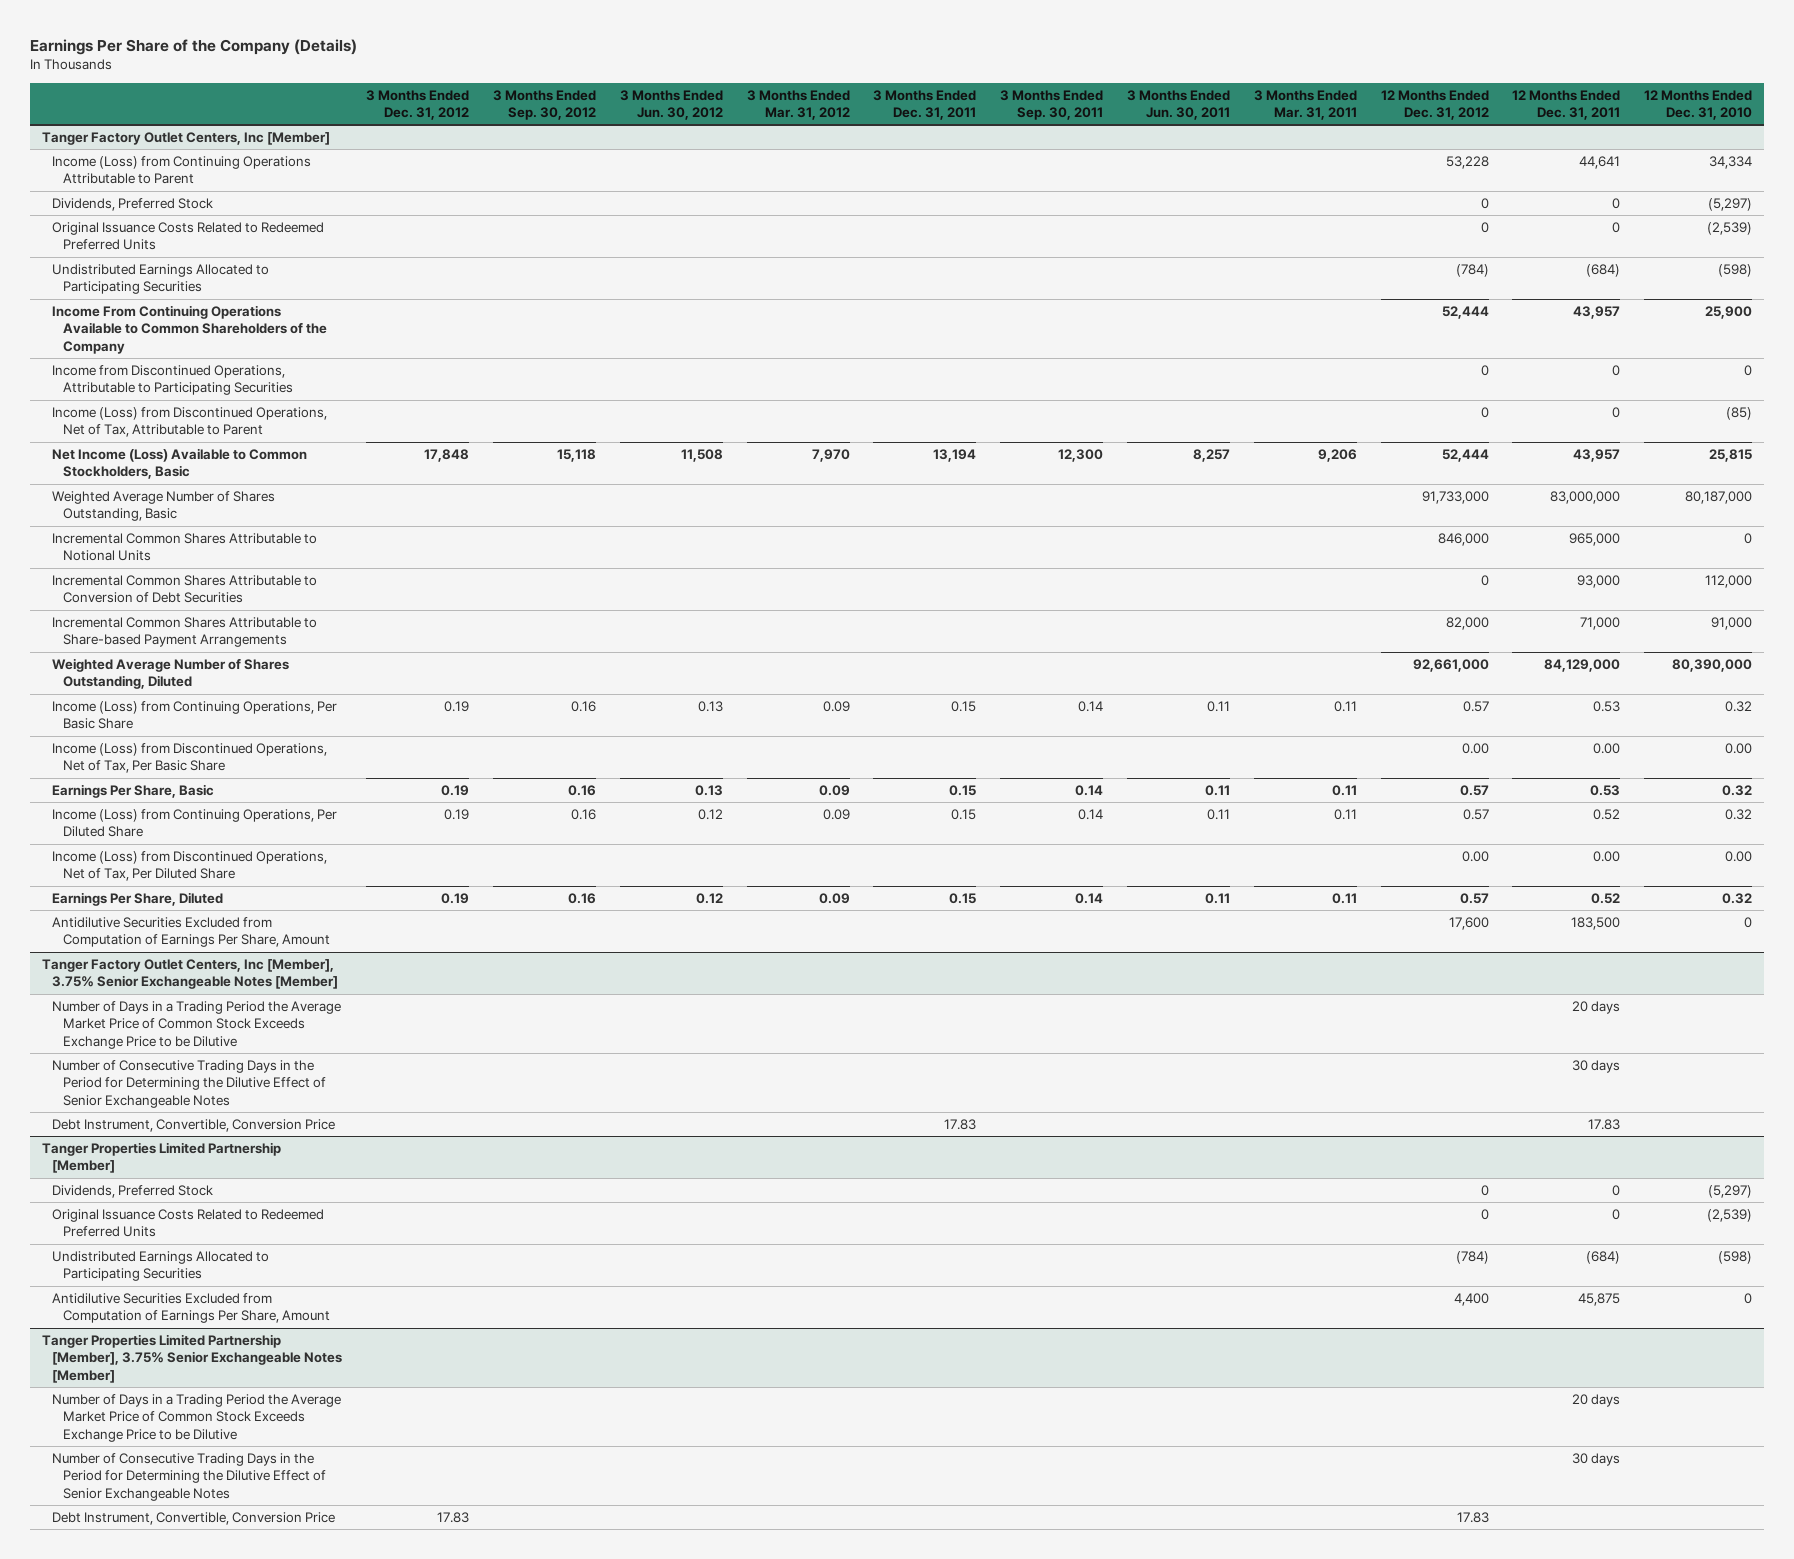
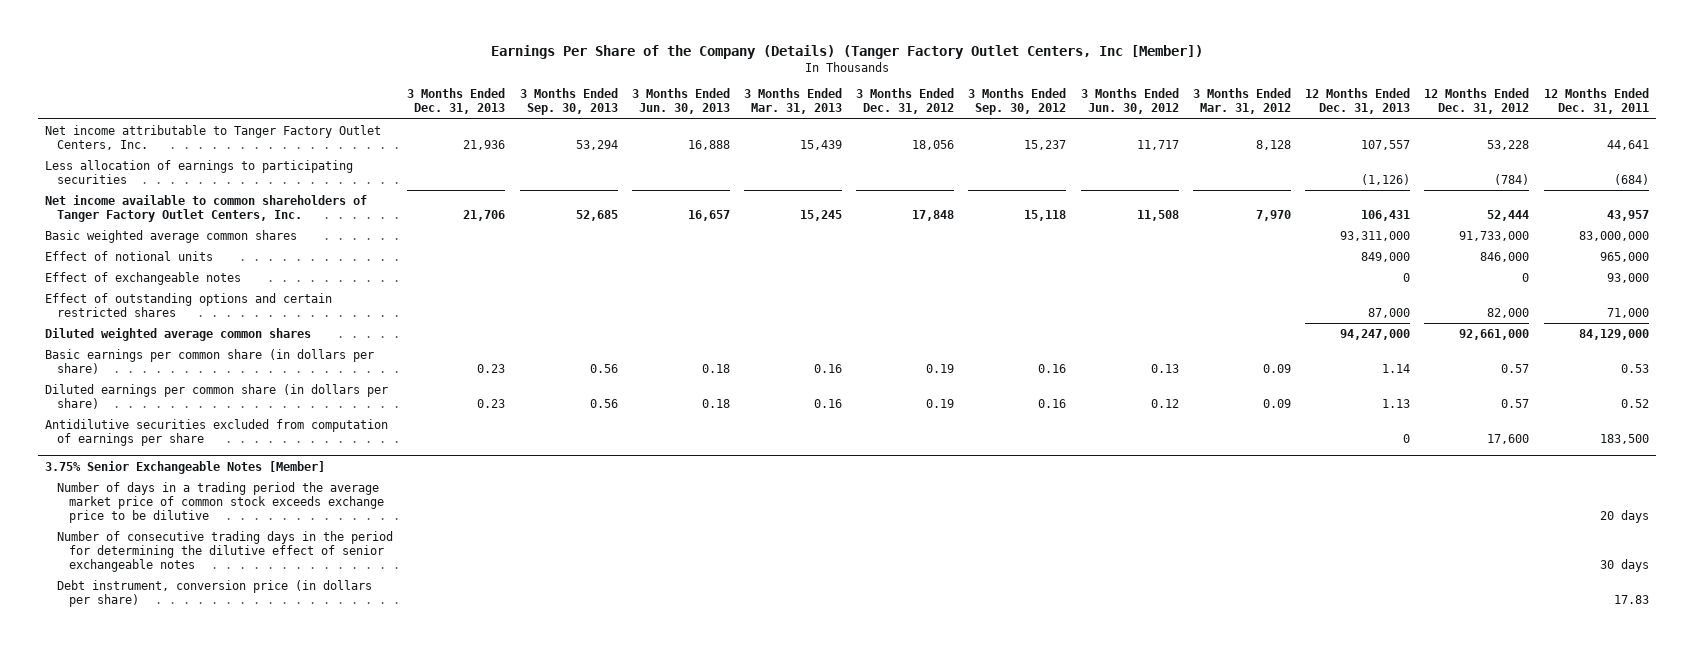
- Earnings Per Share of the Company (Details)
+ Earnings Per Share of the Company (Details) (Tanger Factory Outlet Centers, Inc [Member])
- | 3 Months Ended Dec. 31, 2012 | 3 Months Ended Sep. 30, 2012 | 3 Months Ended Jun. 30, 2012 | 3 Months Ended Mar. 31, 2012 | 3 Months Ended Dec. 31, 2011 | 3 Months Ended Sep. 30, 2011 | 3 Months Ended Jun. 30, 2011 | 3 Months Ended Mar. 31, 2011 | 12 Months Ended Dec. 31, 2012 | 12 Months Ended Dec. 31, 2011 | 12 Months Ended Dec. 31, 2010
+ | 3 Months Ended Dec. 31, 2013 | 3 Months Ended Sep. 30, 2013 | 3 Months Ended Jun. 30, 2013 | 3 Months Ended Mar. 31, 2013 | 3 Months Ended Dec. 31, 2012 | 3 Months Ended Sep. 30, 2012 | 3 Months Ended Jun. 30, 2012 | 3 Months Ended Mar. 31, 2012 | 12 Months Ended Dec. 31, 2013 | 12 Months Ended Dec. 31, 2012 | 12 Months Ended Dec. 31, 2011
- Tanger Factory Outlet Centers, Inc [Member]
- Income (Loss) from Continuing Operations Attributable to Parent | | | | | | | | | 53,228 | 44,641 | 34,334
- Dividends, Preferred Stock | | | | | | | | | 0 | 0 | (5,297)
- Original Issuance Costs Related to Redeemed Preferred Units | | | | | | | | | 0 | 0 | (2,539)
- Undistributed Earnings Allocated to Participating Securities | | | | | | | | | (784) | (684) | (598)
- Income From Continuing Operations Available to Common Shareholders of the Company | | | | | | | | | 52,444 | 43,957 | 25,900
- Income from Discontinued Operations, Attributable to Participating Securities | | | | | | | | | 0 | 0 | 0
- Income (Loss) from Discontinued Operations, Net of Tax, Attributable to Parent | | | | | | | | | 0 | 0 | (85)
- Net Income (Loss) Available to Common Stockholders, Basic | 17,848 | 15,118 | 11,508 | 7,970 | 13,194 | 12,300 | 8,257 | 9,206 | 52,444 | 43,957 | 25,815
- Weighted Average Number of Shares Outstanding, Basic | | | | | | | | | 91,733,000 | 83,000,000 | 80,187,000
- Incremental Common Shares Attributable to Notional Units | | | | | | | | | 846,000 | 965,000 | 0
- Incremental Common Shares Attributable to Conversion of Debt Securities | | | | | | | | | 0 | 93,000 | 112,000
- Incremental Common Shares Attributable to Share-based Payment Arrangements | | | | | | | | | 82,000 | 71,000 | 91,000
- Weighted Average Number of Shares Outstanding, Diluted | | | | | | | | | 92,661,000 | 84,129,000 | 80,390,000
- Income (Loss) from Continuing Operations, Per Basic Share | 0.19 | 0.16 | 0.13 | 0.09 | 0.15 | 0.14 | 0.11 | 0.11 | 0.57 | 0.53 | 0.32
- Income (Loss) from Discontinued Operations, Net of Tax, Per Basic Share | | | | | | | | | 0.00 | 0.00 | 0.00
- Earnings Per Share, Basic | 0.19 | 0.16 | 0.13 | 0.09 | 0.15 | 0.14 | 0.11 | 0.11 | 0.57 | 0.53 | 0.32
- Income (Loss) from Continuing Operations, Per Diluted Share | 0.19 | 0.16 | 0.12 | 0.09 | 0.15 | 0.14 | 0.11 | 0.11 | 0.57 | 0.52 | 0.32
- Income (Loss) from Discontinued Operations, Net of Tax, Per Diluted Share | | | | | | | | | 0.00 | 0.00 | 0.00
- Earnings Per Share, Diluted | 0.19 | 0.16 | 0.12 | 0.09 | 0.15 | 0.14 | 0.11 | 0.11 | 0.57 | 0.52 | 0.32
- Antidilutive Securities Excluded from Computation of Earnings Per Share, Amount | | | | | | | | | 17,600 | 183,500 | 0
- Tanger Factory Outlet Centers, Inc [Member], 3.75% Senior Exchangeable Notes [Member]
- Number of Days in a Trading Period the Average Market Price of Common Stock Exceeds Exchange Price to be Dilutive | | | | | | | | | | 20 days |
- Number of Consecutive Trading Days in the Period for Determining the Dilutive Effect of Senior Exchangeable Notes | | | | | | | | | | 30 days |
- Debt Instrument, Convertible, Conversion Price | | | | | 17.83 | | | | | 17.83 |
- Tanger Properties Limited Partnership [Member]
- Dividends, Preferred Stock | | | | | | | | | 0 | 0 | (5,297)
- Original Issuance Costs Related to Redeemed Preferred Units | | | | | | | | | 0 | 0 | (2,539)
- Undistributed Earnings Allocated to Participating Securities | | | | | | | | | (784) | (684) | (598)
- Antidilutive Securities Excluded from Computation of Earnings Per Share, Amount | | | | | | | | | 4,400 | 45,875 | 0
- Tanger Properties Limited Partnership [Member], 3.75% Senior Exchangeable Notes [Member]
- Number of Days in a Trading Period the Average Market Price of Common Stock Exceeds Exchange Price to be Dilutive | | | | | | | | | | 20 days |
- Number of Consecutive Trading Days in the Period for Determining the Dilutive Effect of Senior Exchangeable Notes | | | | | | | | | | 30 days |
- Debt Instrument, Convertible, Conversion Price | 17.83 | | | | | | | | 17.83 | |
+ Net income attributable to Tanger Factory Outlet Centers, Inc. | 21,936 | 53,294 | 16,888 | 15,439 | 18,056 | 15,237 | 11,717 | 8,128 | 107,557 | 53,228 | 44,641
+ Less allocation of earnings to participating securities | | | | | | | | | (1,126) | (784) | (684)
+ Net income available to common shareholders of Tanger Factory Outlet Centers, Inc. | 21,706 | 52,685 | 16,657 | 15,245 | 17,848 | 15,118 | 11,508 | 7,970 | 106,431 | 52,444 | 43,957
+ Basic weighted average common shares | | | | | | | | | 93,311,000 | 91,733,000 | 83,000,000
+ Effect of notional units | | | | | | | | | 849,000 | 846,000 | 965,000
+ Effect of exchangeable notes | | | | | | | | | 0 | 0 | 93,000
+ Effect of outstanding options and certain restricted shares | | | | | | | | | 87,000 | 82,000 | 71,000
+ Diluted weighted average common shares | | | | | | | | | 94,247,000 | 92,661,000 | 84,129,000
+ Basic earnings per common share (in dollars per share) | 0.23 | 0.56 | 0.18 | 0.16 | 0.19 | 0.16 | 0.13 | 0.09 | 1.14 | 0.57 | 0.53
+ Diluted earnings per common share (in dollars per share) | 0.23 | 0.56 | 0.18 | 0.16 | 0.19 | 0.16 | 0.12 | 0.09 | 1.13 | 0.57 | 0.52
+ Antidilutive securities excluded from computation of earnings per share | | | | | | | | | 0 | 17,600 | 183,500
+ 3.75% Senior Exchangeable Notes [Member]
+ Number of days in a trading period the average market price of common stock exceeds exchange price to be dilutive | | | | | | | | | | | 20 days
+ Number of consecutive trading days in the period for determining the dilutive effect of senior exchangeable notes | | | | | | | | | | | 30 days
+ Debt instrument, conversion price (in dollars per share) | | | | | | | | | | | 17.83

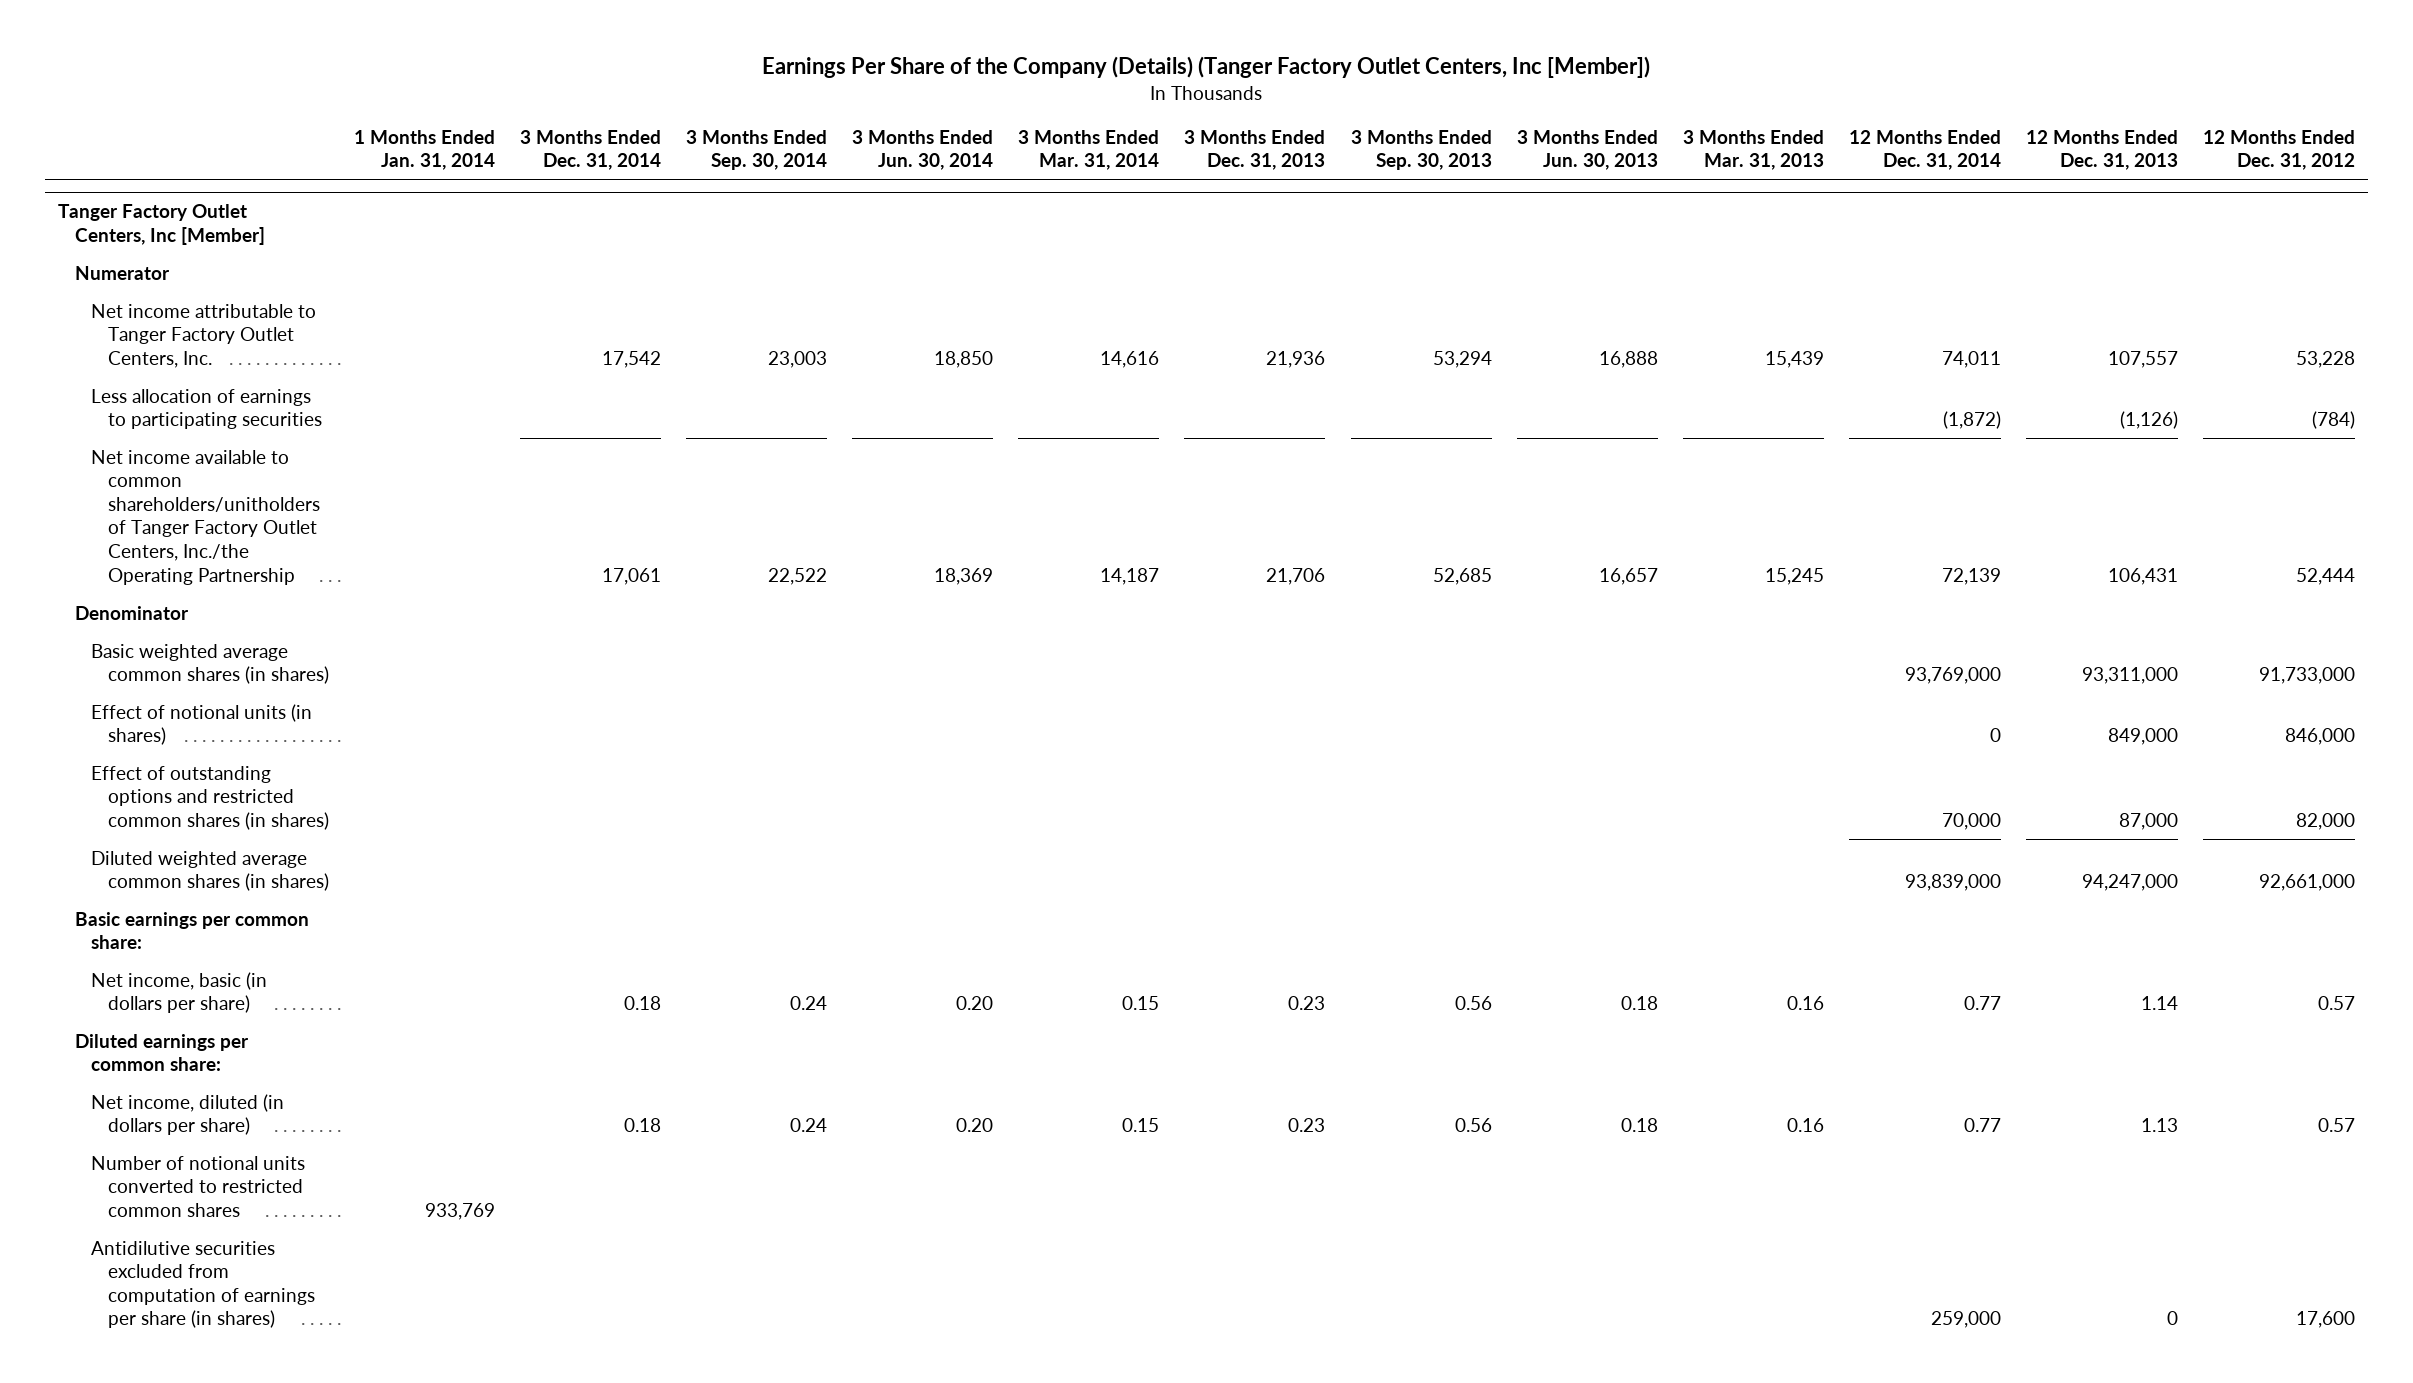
- | 3 Months Ended Dec. 31, 2013 | 3 Months Ended Sep. 30, 2013 | 3 Months Ended Jun. 30, 2013 | 3 Months Ended Mar. 31, 2013 | 3 Months Ended Dec. 31, 2012 | 3 Months Ended Sep. 30, 2012 | 3 Months Ended Jun. 30, 2012 | 3 Months Ended Mar. 31, 2012 | 12 Months Ended Dec. 31, 2013 | 12 Months Ended Dec. 31, 2012 | 12 Months Ended Dec. 31, 2011
+ | 1 Months Ended Jan. 31, 2014 | 3 Months Ended Dec. 31, 2014 | 3 Months Ended Sep. 30, 2014 | 3 Months Ended Jun. 30, 2014 | 3 Months Ended Mar. 31, 2014 | 3 Months Ended Dec. 31, 2013 | 3 Months Ended Sep. 30, 2013 | 3 Months Ended Jun. 30, 2013 | 3 Months Ended Mar. 31, 2013 | 12 Months Ended Dec. 31, 2014 | 12 Months Ended Dec. 31, 2013 | 12 Months Ended Dec. 31, 2012
+ Tanger Factory Outlet Centers, Inc [Member]
+ Numerator
- Net income available to common shareholders of Tanger Factory Outlet Centers, Inc. | 21,706 | 52,685 | 16,657 | 15,245 | 17,848 | 15,118 | 11,508 | 7,970 | 106,431 | 52,444 | 43,957
- Basic weighted average common shares | | | | | | | | | 93,311,000 | 91,733,000 | 83,000,000
- Effect of notional units | | | | | | | | | 849,000 | 846,000 | 965,000
- Effect of exchangeable notes | | | | | | | | | 0 | 0 | 93,000
- Effect of outstanding options and certain restricted shares | | | | | | | | | 87,000 | 82,000 | 71,000
- Diluted weighted average common shares | | | | | | | | | 94,247,000 | 92,661,000 | 84,129,000
- Basic earnings per common share (in dollars per share) | 0.23 | 0.56 | 0.18 | 0.16 | 0.19 | 0.16 | 0.13 | 0.09 | 1.14 | 0.57 | 0.53
- Diluted earnings per common share (in dollars per share) | 0.23 | 0.56 | 0.18 | 0.16 | 0.19 | 0.16 | 0.12 | 0.09 | 1.13 | 0.57 | 0.52
- Antidilutive securities excluded from computation of earnings per share | | | | | | | | | 0 | 17,600 | 183,500
- 3.75% Senior Exchangeable Notes [Member]
- Number of days in a trading period the average market price of common stock exceeds exchange price to be dilutive | | | | | | | | | | | 20 days
- Number of consecutive trading days in the period for determining the dilutive effect of senior exchangeable notes | | | | | | | | | | | 30 days
- Debt instrument, conversion price (in dollars per share) | | | | | | | | | | | 17.83
+ Net income available to common shareholders/unitholders of Tanger Factory Outlet Centers, Inc./the Operating Partnership | | 17,061 | 22,522 | 18,369 | 14,187 | 21,706 | 52,685 | 16,657 | 15,245 | 72,139 | 106,431 | 52,444
+ Denominator
+ Basic weighted average common shares (in shares) | | | | | | | | | | 93,769,000 | 93,311,000 | 91,733,000
+ Effect of notional units (in shares) | | | | | | | | | | 0 | 849,000 | 846,000
+ Effect of outstanding options and restricted common shares (in shares) | | | | | | | | | | 70,000 | 87,000 | 82,000
+ Diluted weighted average common shares (in shares) | | | | | | | | | | 93,839,000 | 94,247,000 | 92,661,000
+ Basic earnings per common share:
+ Net income, basic (in dollars per share) | | 0.18 | 0.24 | 0.20 | 0.15 | 0.23 | 0.56 | 0.18 | 0.16 | 0.77 | 1.14 | 0.57
+ Diluted earnings per common share:
+ Net income, diluted (in dollars per share) | | 0.18 | 0.24 | 0.20 | 0.15 | 0.23 | 0.56 | 0.18 | 0.16 | 0.77 | 1.13 | 0.57
+ Number of notional units converted to restricted common shares | 933,769 | | | | | | | | | | |
+ Antidilutive securities excluded from computation of earnings per share (in shares) | | | | | | | | | | 259,000 | 0 | 17,600

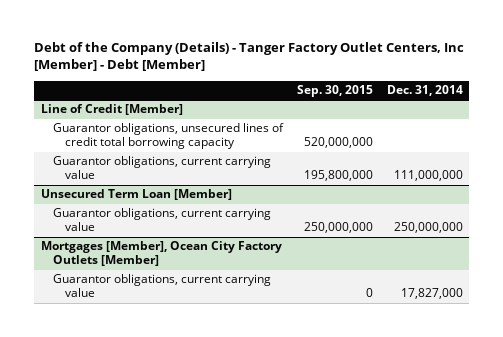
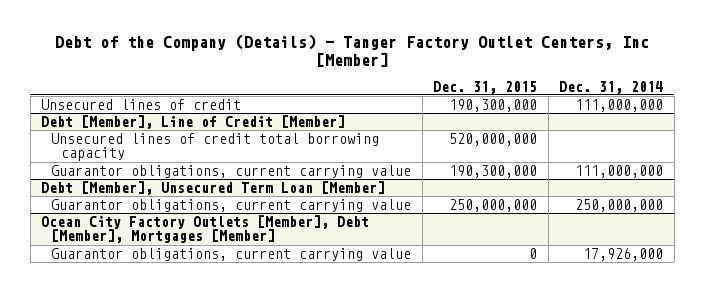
- Debt of the Company (Details) - Tanger Factory Outlet Centers, Inc [Member] - Debt [Member]
+ Debt of the Company (Details) - Tanger Factory Outlet Centers, Inc [Member]
- | Sep. 30, 2015 | Dec. 31, 2014
+ | Dec. 31, 2015 | Dec. 31, 2014
- Line of Credit [Member]
- Guarantor obligations, unsecured lines of credit total borrowing capacity | 520,000,000 |
+ Unsecured lines of credit | 190,300,000 | 111,000,000
+ Debt [Member], Line of Credit [Member]
+ Unsecured lines of credit total borrowing capacity | 520,000,000 |
- Unsecured Term Loan [Member]
+ Debt [Member], Unsecured Term Loan [Member]
- Mortgages [Member], Ocean City Factory Outlets [Member]
- Guarantor obligations, current carrying value | 0 | 17,827,000
+ Ocean City Factory Outlets [Member], Debt [Member], Mortgages [Member]
+ Guarantor obligations, current carrying value | 0 | 17,926,000

